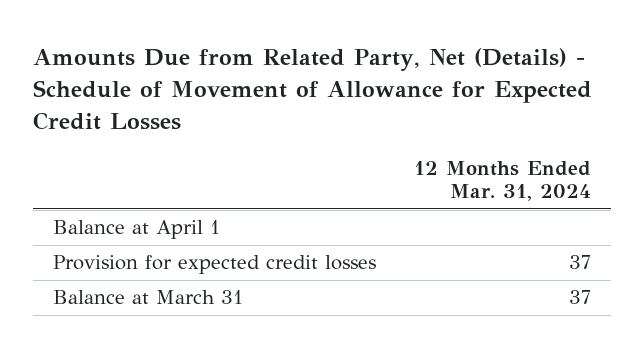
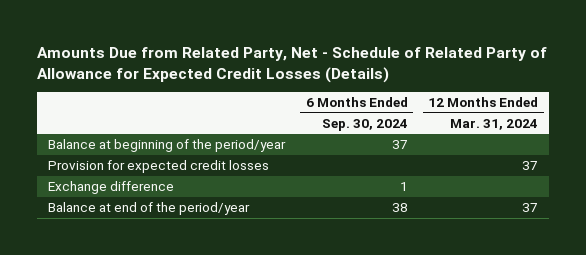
- Amounts Due from Related Party, Net (Details) - Schedule of Movement of Allowance for Expected Credit Losses
+ Amounts Due from Related Party, Net - Schedule of Related Party of Allowance for Expected Credit Losses (Details)
- | 12 Months Ended Mar. 31, 2024
+ | 6 Months Ended Sep. 30, 2024 | 12 Months Ended Mar. 31, 2024
- Balance at April 1
+ Balance at beginning of the period/year | 37 |
- Balance at March 31 | 37
+ Exchange difference | 1 |
+ Balance at end of the period/year | 38 | 37

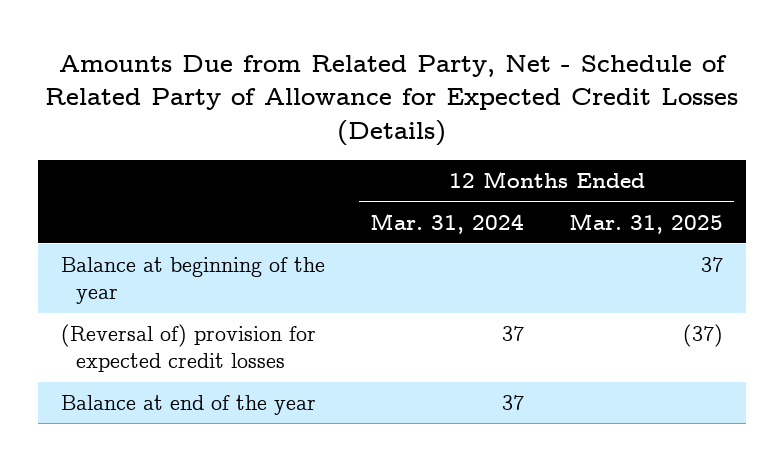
- | 6 Months Ended Sep. 30, 2024 | 12 Months Ended Mar. 31, 2024
+ | 12 Months Ended Mar. 31, 2024 | 12 Months Ended Mar. 31, 2025
- Balance at beginning of the period/year | 37 |
- Provision for expected credit losses | | 37
- Exchange difference | 1 |
- Balance at end of the period/year | 38 | 37
+ Balance at beginning of the year | | 37
+ (Reversal of) provision for expected credit losses | 37 | (37)
+ Balance at end of the year | 37 |

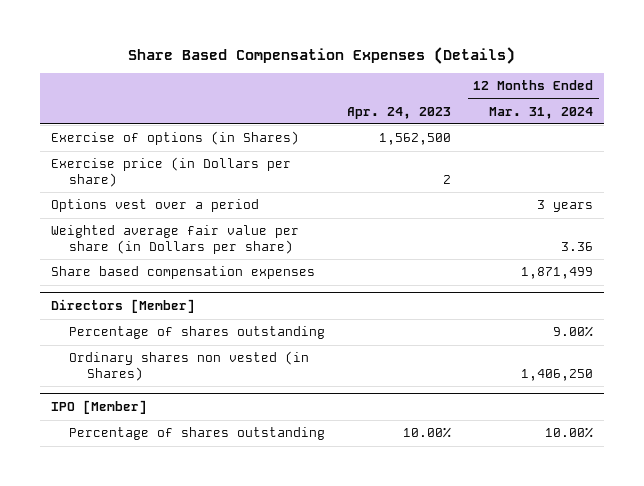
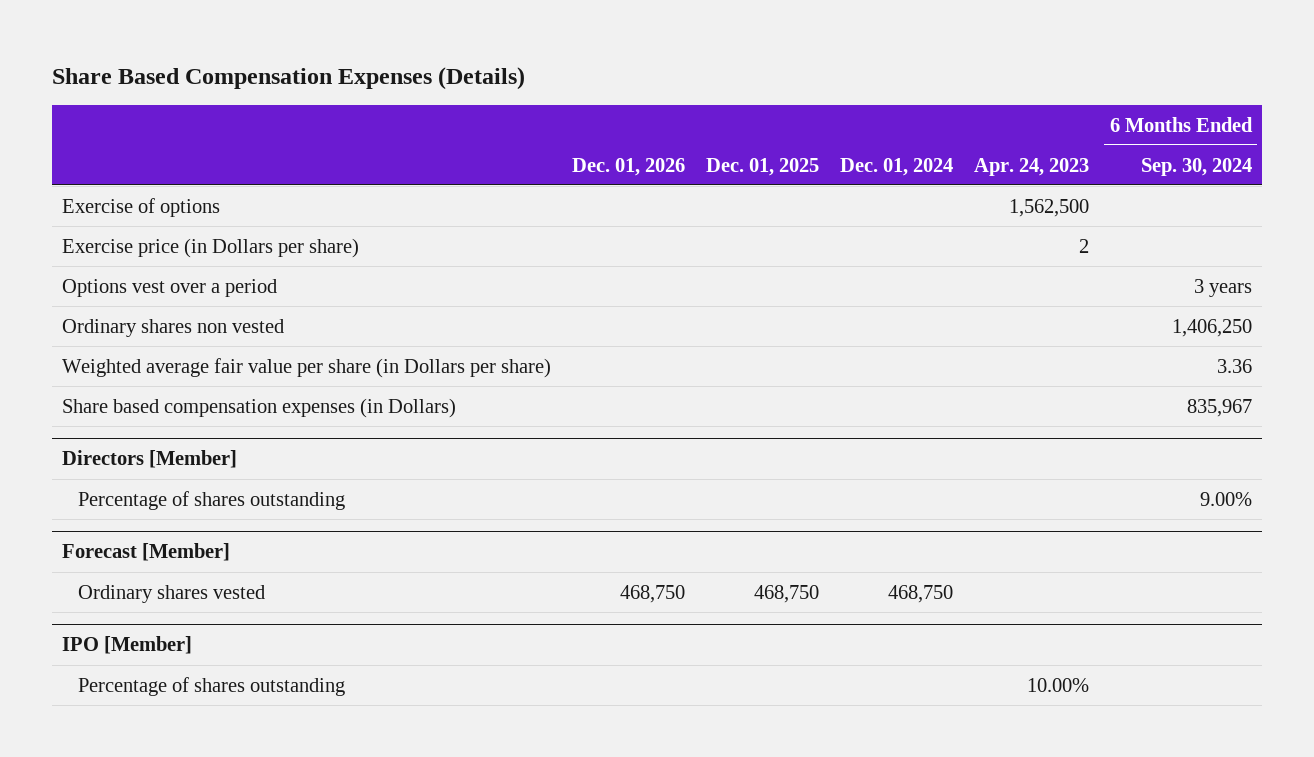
- | Apr. 24, 2023 | 12 Months Ended Mar. 31, 2024
+ | Dec. 01, 2026 | Dec. 01, 2025 | Dec. 01, 2024 | Apr. 24, 2023 | 6 Months Ended Sep. 30, 2024
- Exercise of options (in Shares) | 1,562,500 |
+ Exercise of options | | | | 1,562,500 |
+ Ordinary shares non vested | | | | | 1,406,250
- Share based compensation expenses | | 1,871,499
+ Share based compensation expenses (in Dollars) | | | | | 835,967
@ Directors [Member]
- Ordinary shares non vested (in Shares) | | 1,406,250
+ Forecast [Member]
+ Ordinary shares vested | 468,750 | 468,750 | 468,750 | |

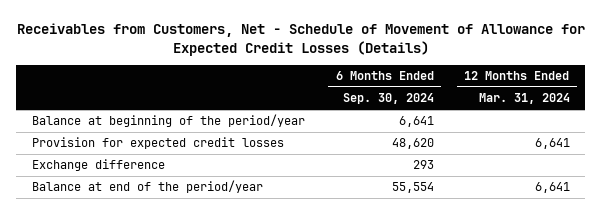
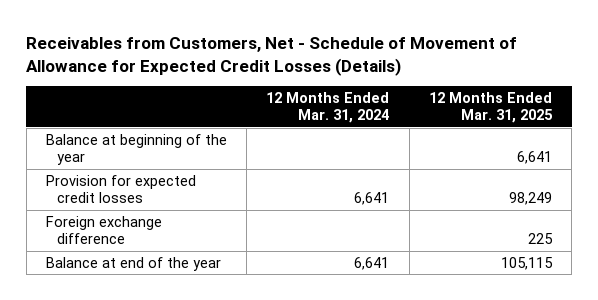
- | 6 Months Ended Sep. 30, 2024 | 12 Months Ended Mar. 31, 2024
+ | 12 Months Ended Mar. 31, 2024 | 12 Months Ended Mar. 31, 2025
- Balance at beginning of the period/year | 6,641 |
+ Balance at beginning of the year | | 6,641
- Exchange difference | 293 |
- Balance at end of the period/year | 55,554 | 6,641
+ Foreign exchange difference | | 225
+ Balance at end of the year | 6,641 | 105,115

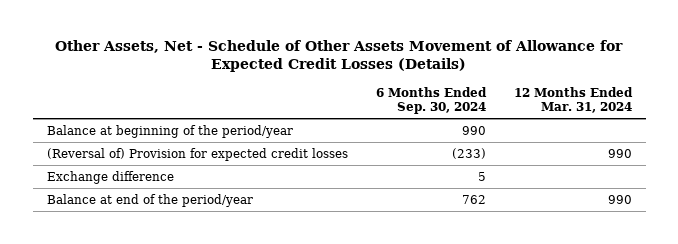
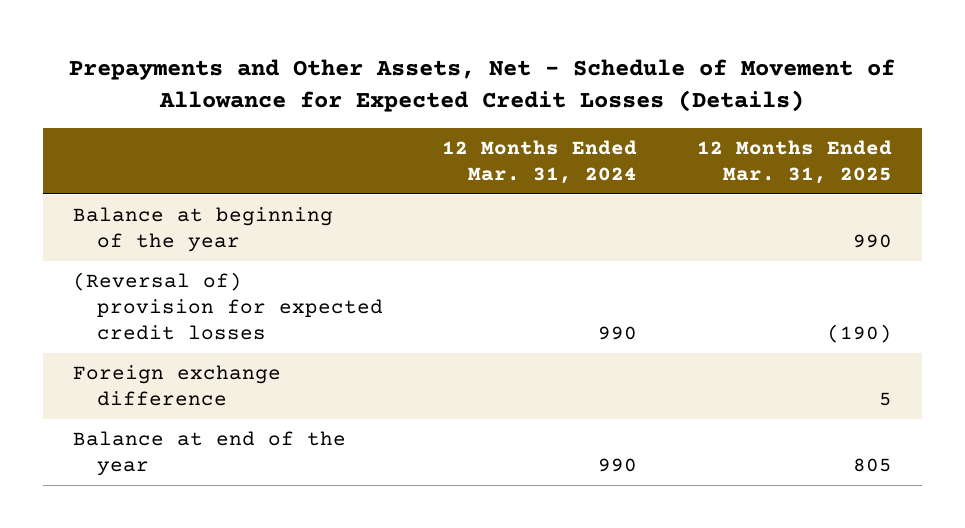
- Other Assets, Net - Schedule of Other Assets Movement of Allowance for Expected Credit Losses (Details)
+ Prepayments and Other Assets, Net - Schedule of Movement of Allowance for Expected Credit Losses (Details)
- | 6 Months Ended Sep. 30, 2024 | 12 Months Ended Mar. 31, 2024
+ | 12 Months Ended Mar. 31, 2024 | 12 Months Ended Mar. 31, 2025
- Balance at beginning of the period/year | 990 |
- (Reversal of) Provision for expected credit losses | (233) | 990
- Exchange difference | 5 |
- Balance at end of the period/year | 762 | 990
+ Balance at beginning of the year | | 990
+ (Reversal of) provision for expected credit losses | 990 | (190)
+ Foreign exchange difference | | 5
+ Balance at end of the year | 990 | 805

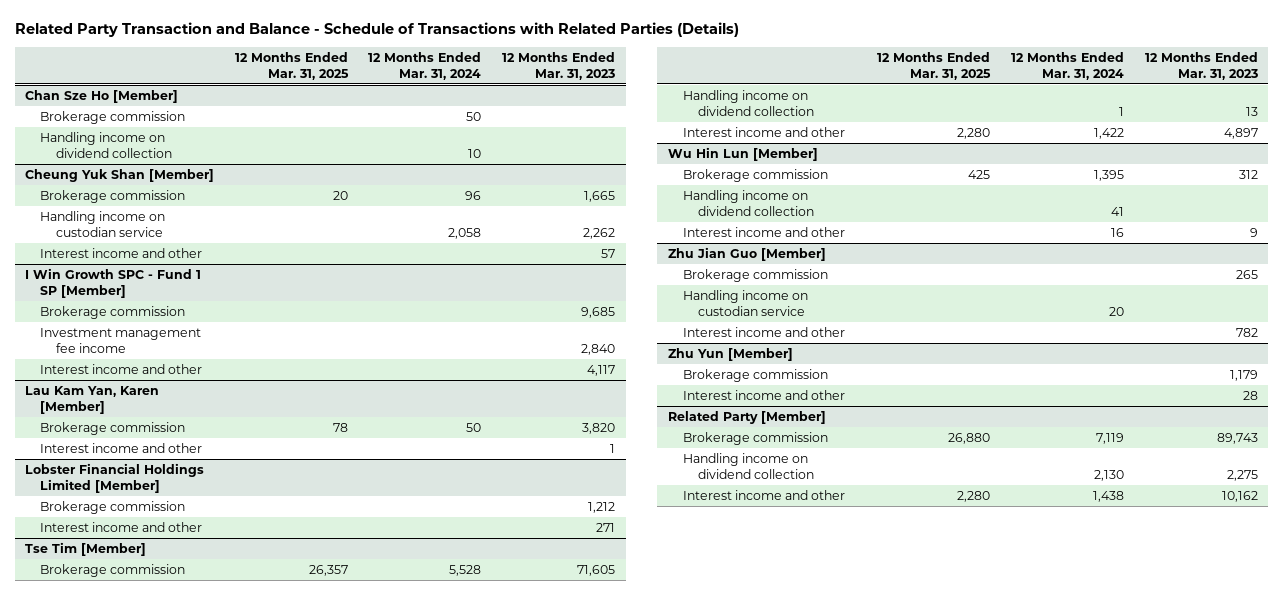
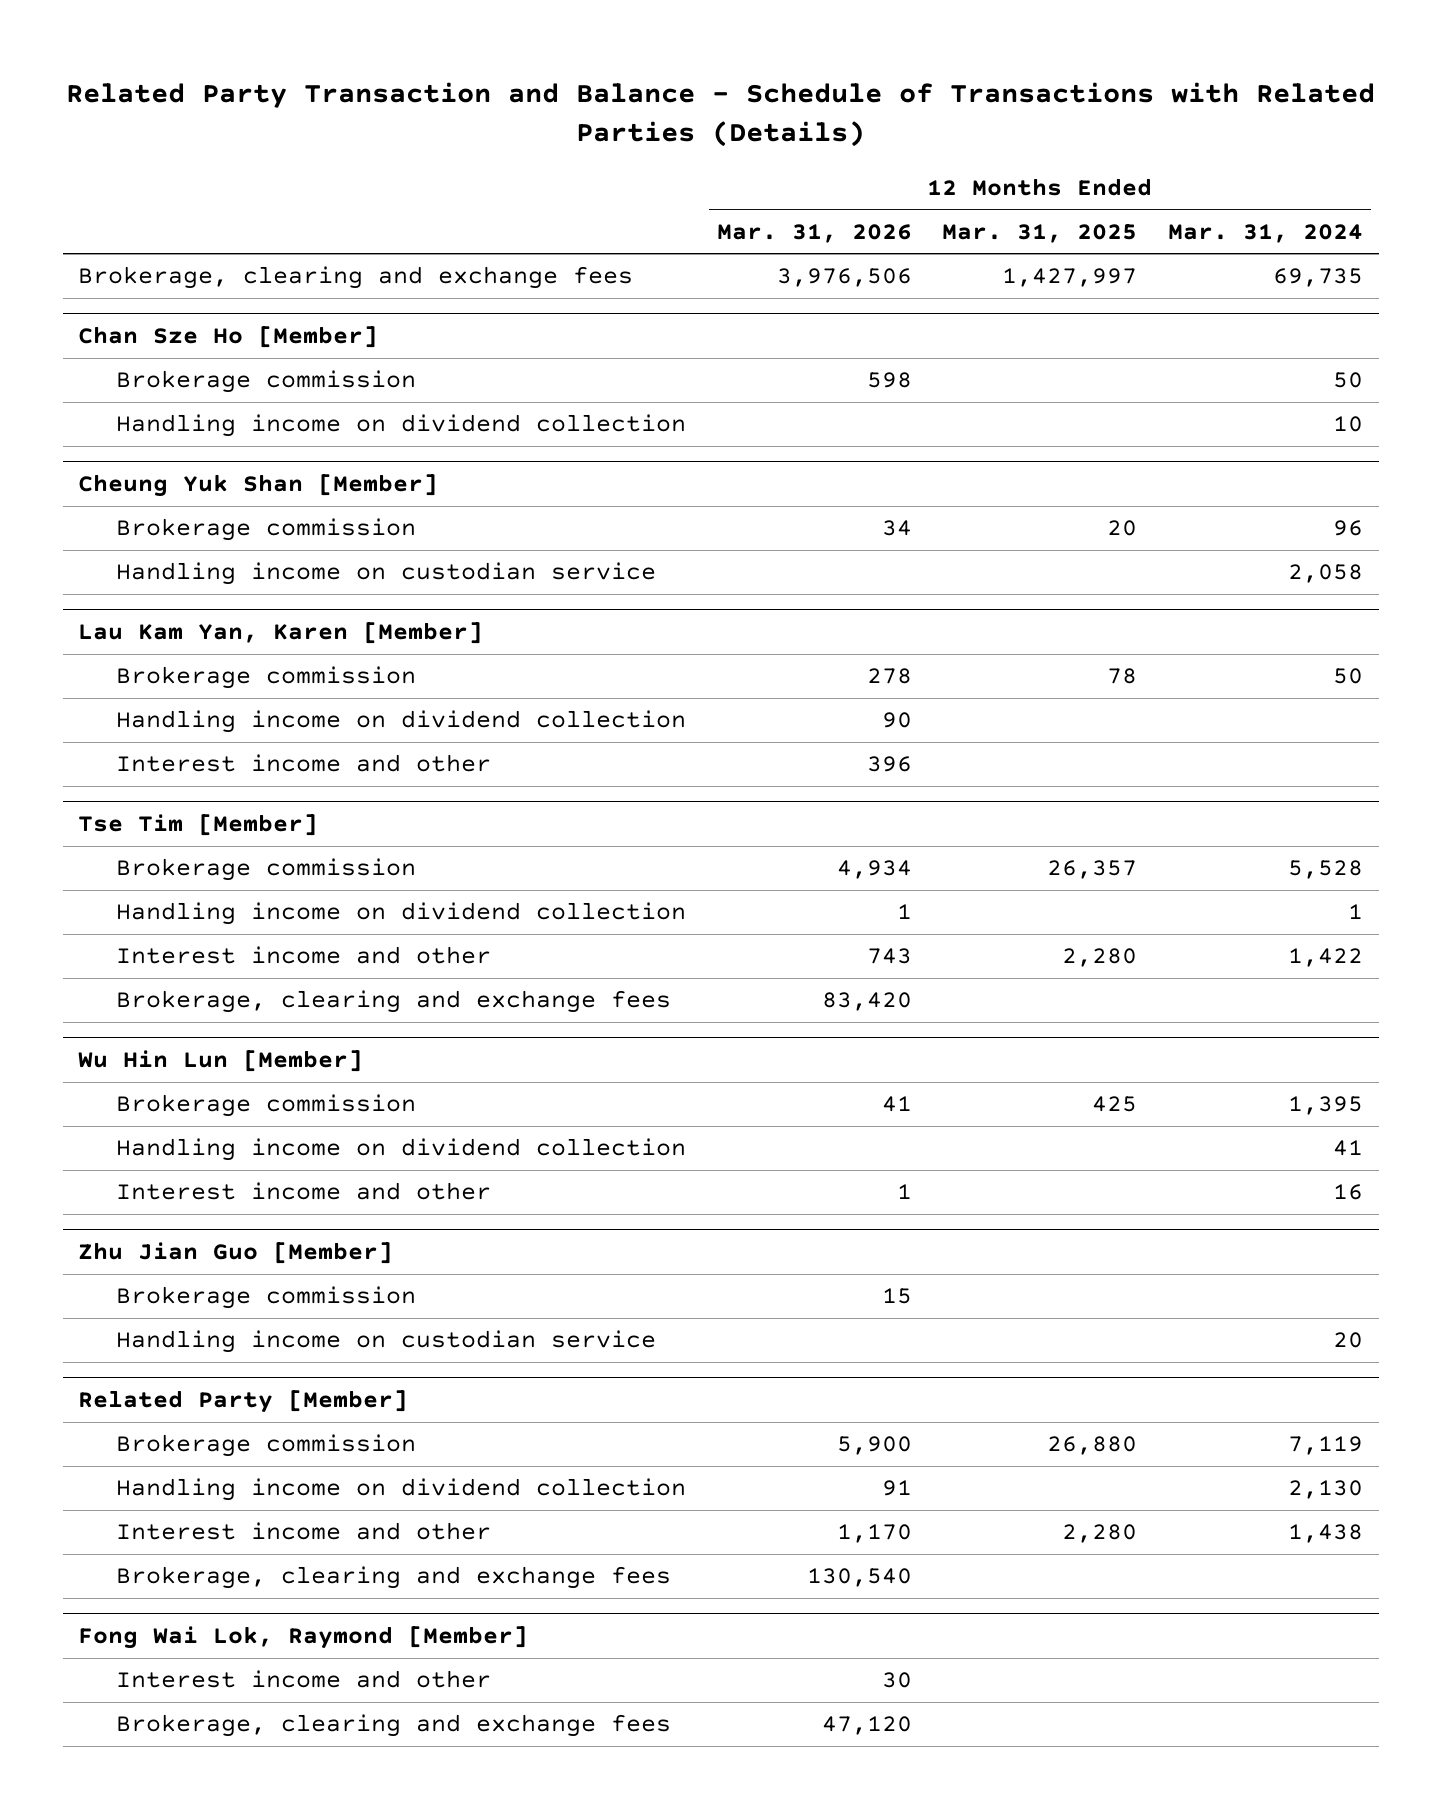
- | 12 Months Ended Mar. 31, 2025 | 12 Months Ended Mar. 31, 2024 | 12 Months Ended Mar. 31, 2023
+ | 12 Months Ended Mar. 31, 2026 | 12 Months Ended Mar. 31, 2025 | 12 Months Ended Mar. 31, 2024
+ Brokerage, clearing and exchange fees | 3,976,506 | 1,427,997 | 69,735
@ Cheung Yuk Shan [Member]
- Interest income and other | | | 57
- I Win Growth SPC - Fund 1 SP [Member]
- Brokerage commission | | | 9,685
- Investment management fee income | | | 2,840
- Interest income and other | | | 4,117
@ Lau Kam Yan, Karen [Member]
+ Handling income on dividend collection | 90 | |
- Lobster Financial Holdings Limited [Member]
- Brokerage commission | | | 1,212
- Interest income and other | | | 271
@ Tse Tim [Member]
+ Brokerage, clearing and exchange fees | 83,420 | |
@ Zhu Jian Guo [Member]
- Interest income and other | | | 782
- Zhu Yun [Member]
- Brokerage commission | | | 1,179
- Interest income and other | | | 28
@ Related Party [Member]
+ Brokerage, clearing and exchange fees | 130,540 | |
+ Fong Wai Lok, Raymond [Member]
+ Interest income and other | 30 | |
+ Brokerage, clearing and exchange fees | 47,120 | |

